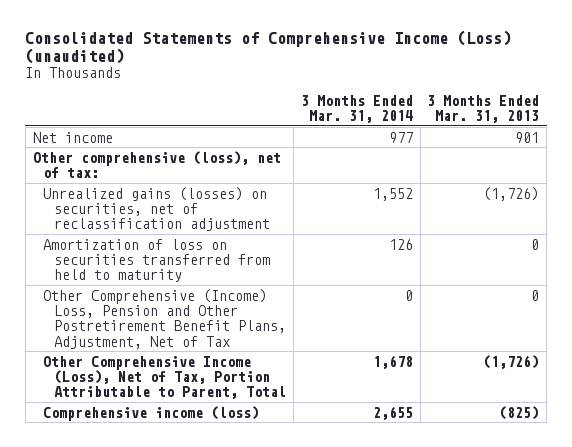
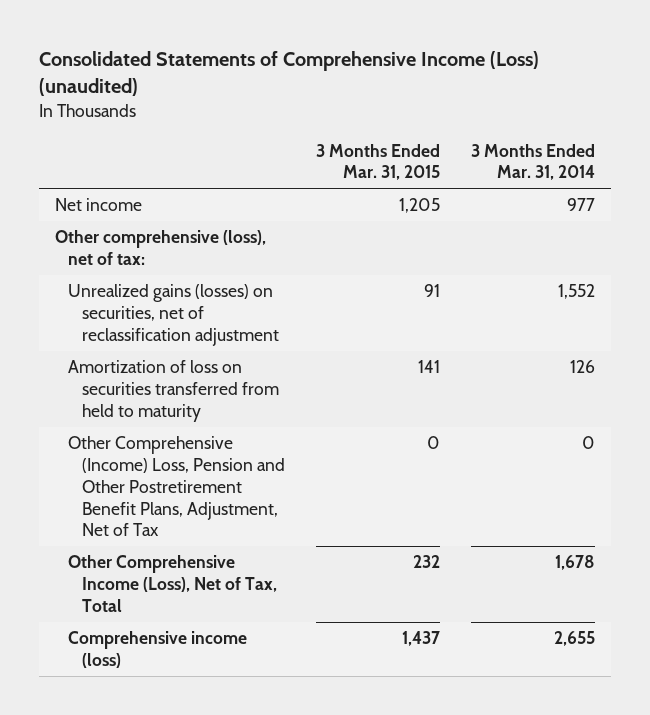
- | 3 Months Ended Mar. 31, 2014 | 3 Months Ended Mar. 31, 2013
+ | 3 Months Ended Mar. 31, 2015 | 3 Months Ended Mar. 31, 2014
- Other Comprehensive Income (Loss), Net of Tax, Portion Attributable to Parent, Total | 1,678 | (1,726)
+ Other Comprehensive Income (Loss), Net of Tax, Total | 232 | 1,678

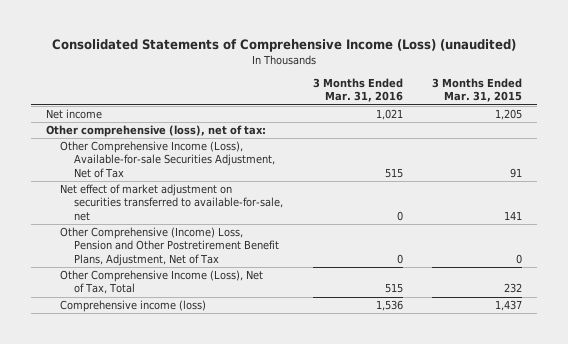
- | 3 Months Ended Mar. 31, 2015 | 3 Months Ended Mar. 31, 2014
+ | 3 Months Ended Mar. 31, 2016 | 3 Months Ended Mar. 31, 2015
- Unrealized gains (losses) on securities, net of reclassification adjustment | 91 | 1,552
- Amortization of loss on securities transferred from held to maturity | 141 | 126
+ Other Comprehensive Income (Loss), Available-for-sale Securities Adjustment, Net of Tax | 515 | 91
+ Net effect of market adjustment on securities transferred to available-for-sale, net | 0 | 141

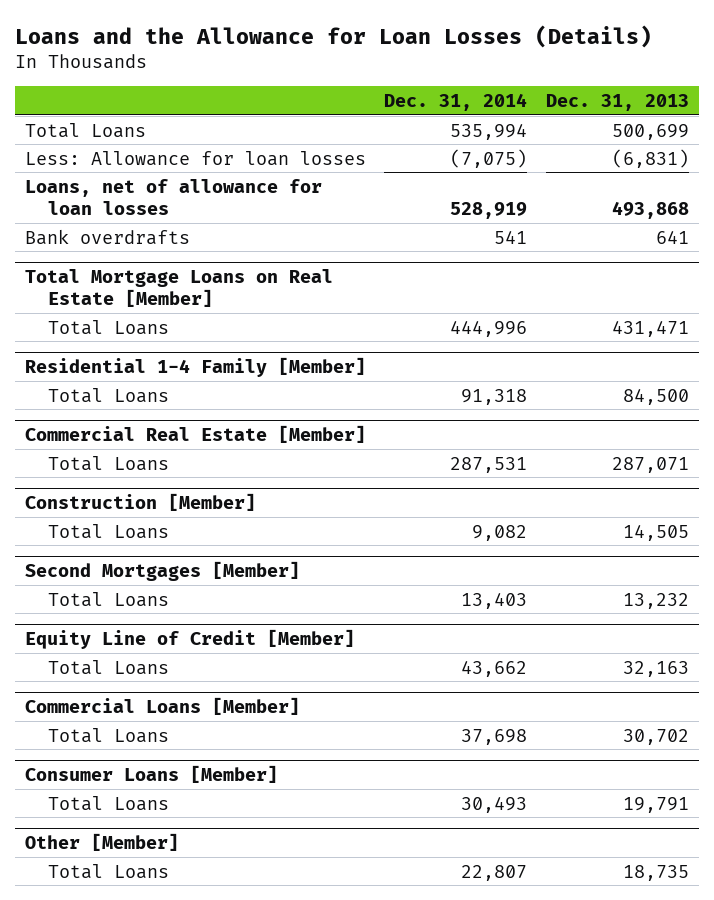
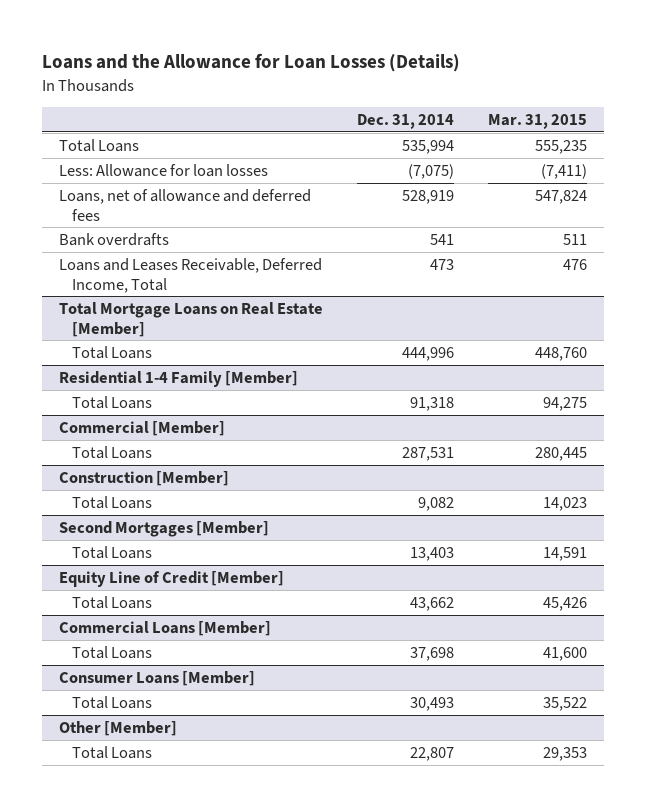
- | Dec. 31, 2014 | Dec. 31, 2013
+ | Dec. 31, 2014 | Mar. 31, 2015
- Loans, net of allowance for loan losses | 528,919 | 493,868
+ Loans, net of allowance and deferred fees | 528,919 | 547,824
+ Loans and Leases Receivable, Deferred Income, Total | 473 | 476
- Commercial Real Estate [Member]
+ Commercial [Member]

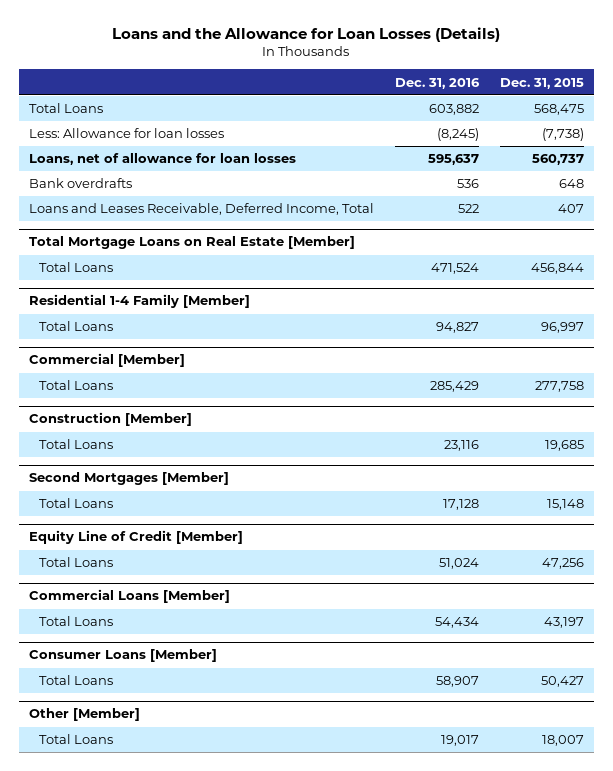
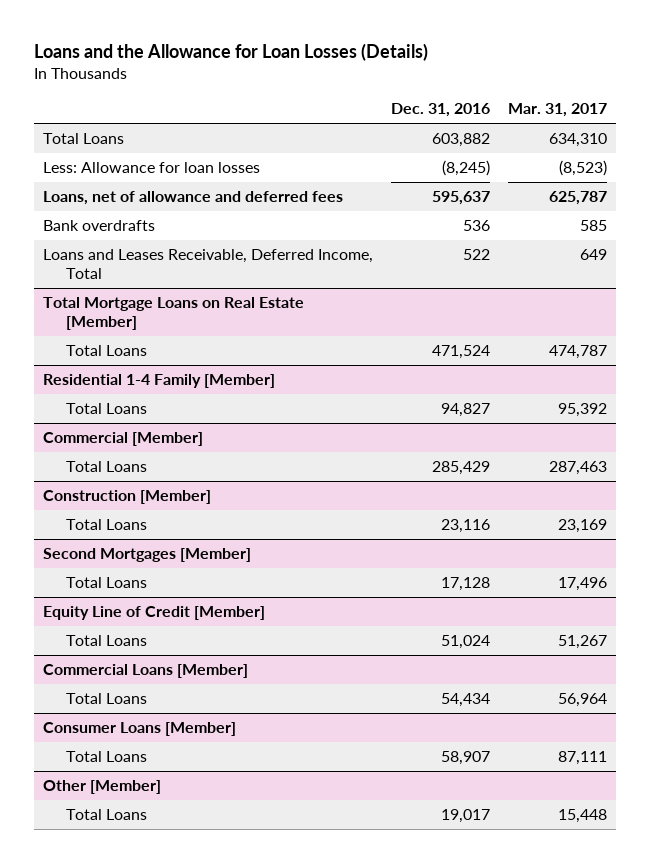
- | Dec. 31, 2016 | Dec. 31, 2015
+ | Dec. 31, 2016 | Mar. 31, 2017
- Loans, net of allowance for loan losses | 595,637 | 560,737
+ Loans, net of allowance and deferred fees | 595,637 | 625,787

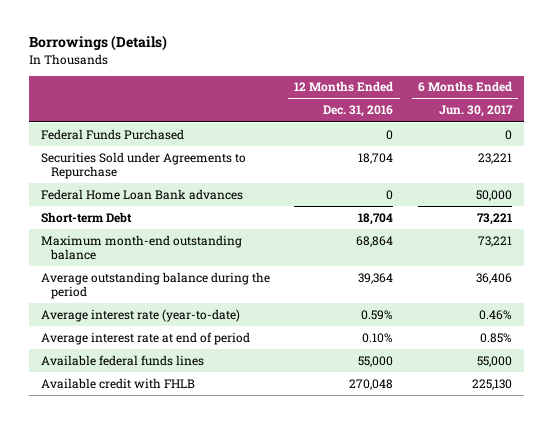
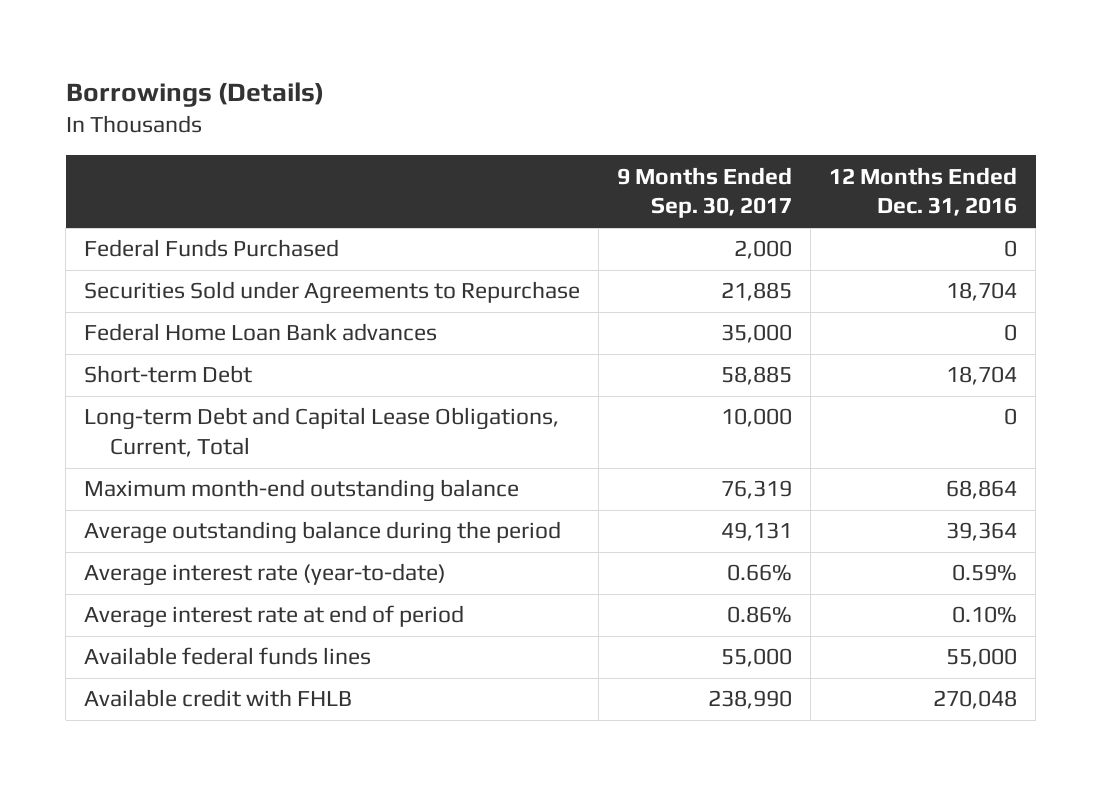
- | 12 Months Ended Dec. 31, 2016 | 6 Months Ended Jun. 30, 2017
+ | 9 Months Ended Sep. 30, 2017 | 12 Months Ended Dec. 31, 2016
+ Long-term Debt and Capital Lease Obligations, Current, Total | 10,000 | 0

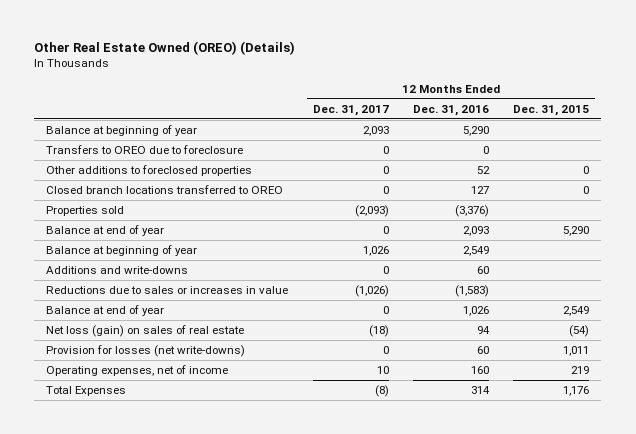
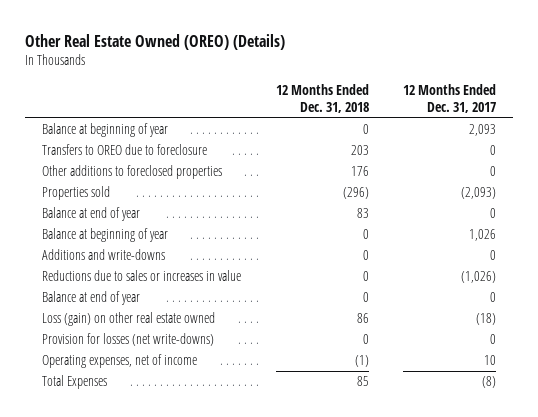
- | 12 Months Ended Dec. 31, 2017 | 12 Months Ended Dec. 31, 2016 | 12 Months Ended Dec. 31, 2015
+ | 12 Months Ended Dec. 31, 2018 | 12 Months Ended Dec. 31, 2017
- Closed branch locations transferred to OREO | 0 | 127 | 0
- Net loss (gain) on sales of real estate | (18) | 94 | (54)
+ Loss (gain) on other real estate owned | 86 | (18)

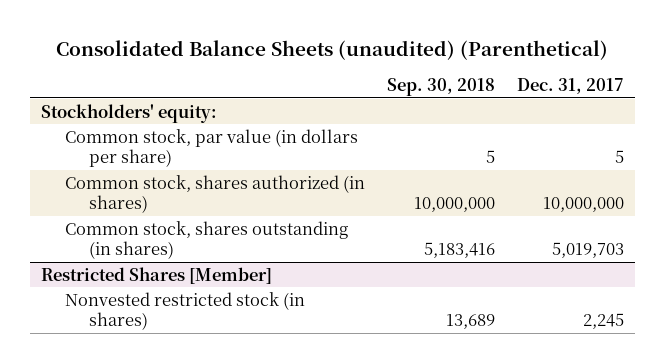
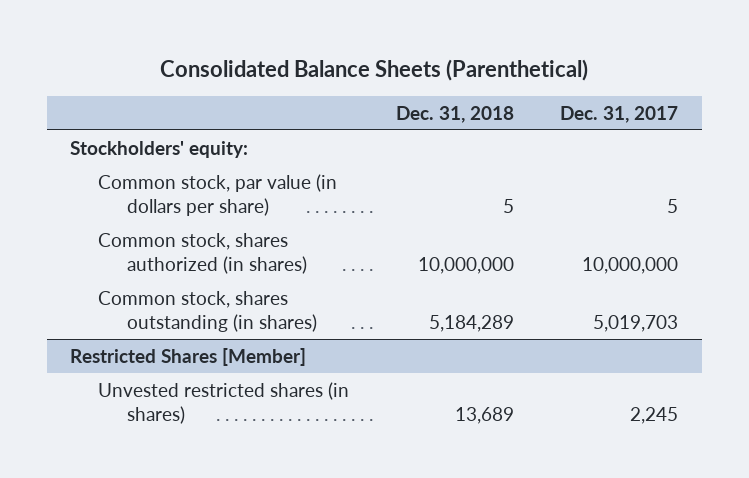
- Consolidated Balance Sheets (unaudited) (Parenthetical)
+ Consolidated Balance Sheets (Parenthetical)
- | Sep. 30, 2018 | Dec. 31, 2017
+ | Dec. 31, 2018 | Dec. 31, 2017
@ Restricted Shares [Member]
- Nonvested restricted stock (in shares) | 13,689 | 2,245
+ Unvested restricted shares (in shares) | 13,689 | 2,245

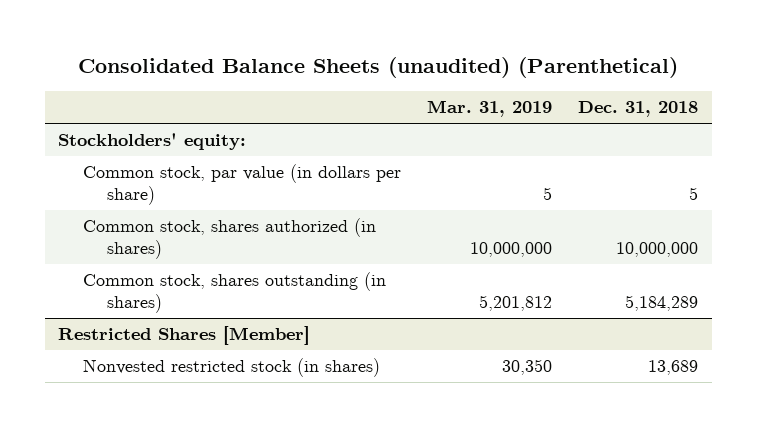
- Consolidated Balance Sheets (Parenthetical)
+ Consolidated Balance Sheets (unaudited) (Parenthetical)
- | Dec. 31, 2018 | Dec. 31, 2017
+ | Mar. 31, 2019 | Dec. 31, 2018
@ Restricted Shares [Member]
- Unvested restricted shares (in shares) | 13,689 | 2,245
+ Nonvested restricted stock (in shares) | 30,350 | 13,689

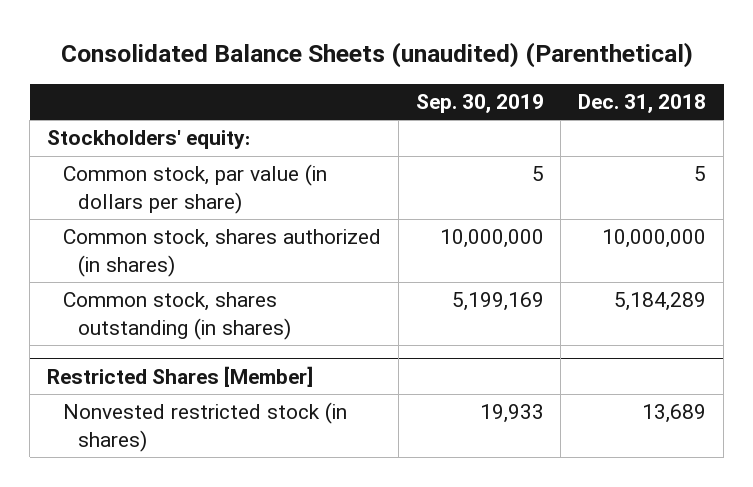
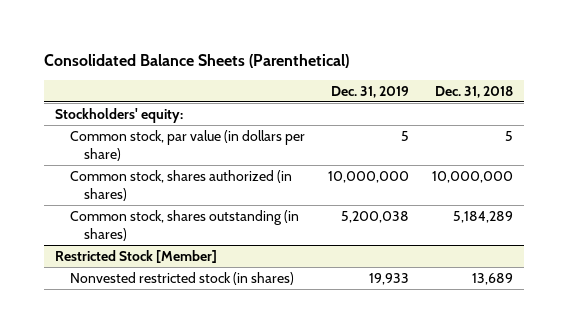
- Consolidated Balance Sheets (unaudited) (Parenthetical)
+ Consolidated Balance Sheets (Parenthetical)
- | Sep. 30, 2019 | Dec. 31, 2018
+ | Dec. 31, 2019 | Dec. 31, 2018
- Restricted Shares [Member]
+ Restricted Stock [Member]

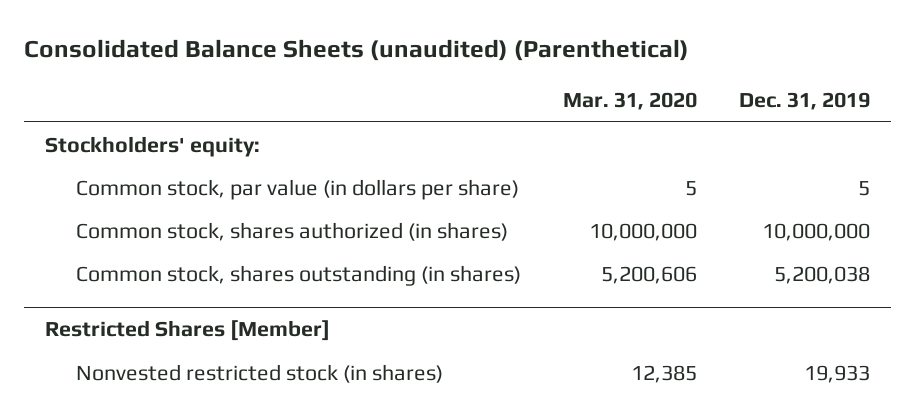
- Consolidated Balance Sheets (Parenthetical)
+ Consolidated Balance Sheets (unaudited) (Parenthetical)
- | Dec. 31, 2019 | Dec. 31, 2018
+ | Mar. 31, 2020 | Dec. 31, 2019
- Restricted Stock [Member]
+ Restricted Shares [Member]

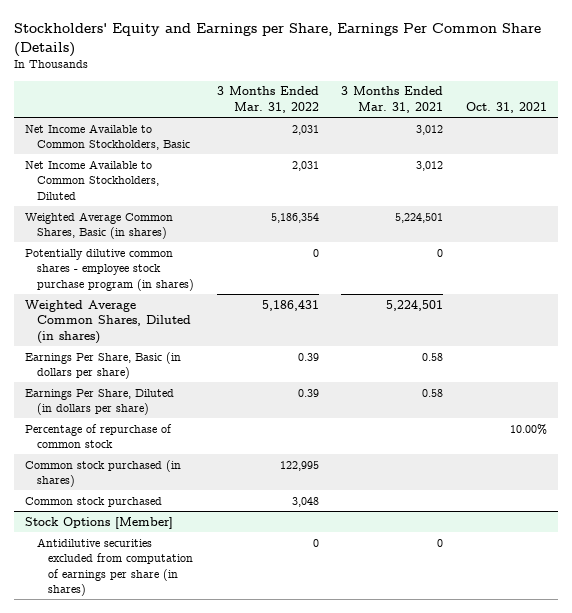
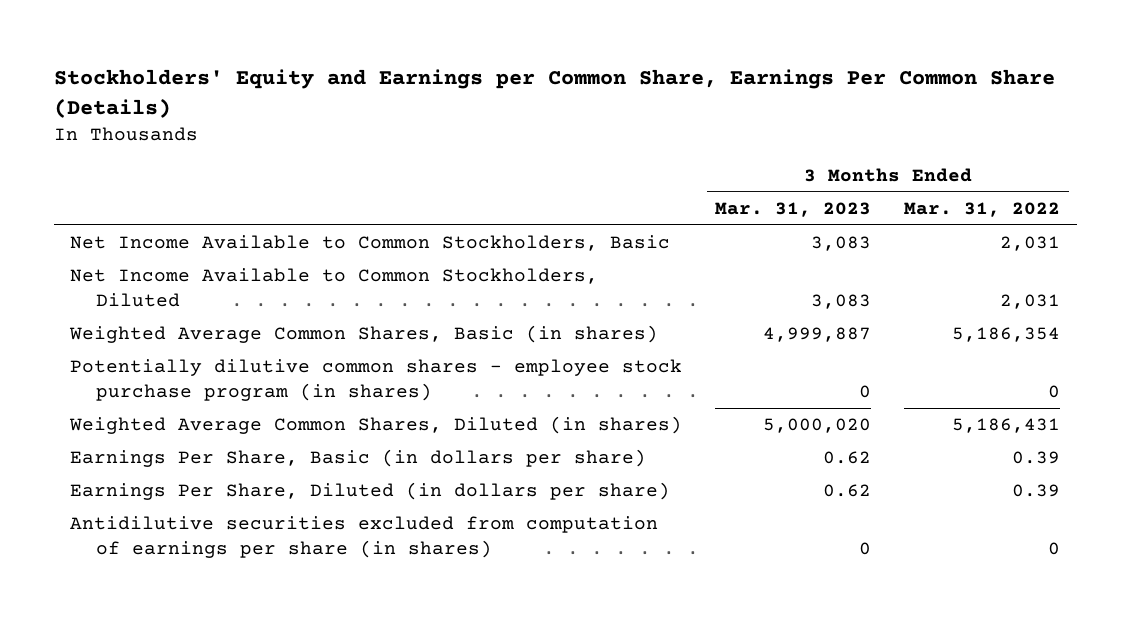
- Stockholders' Equity and Earnings per Share, Earnings Per Common Share (Details)
+ Stockholders' Equity and Earnings per Common Share, Earnings Per Common Share (Details)
- | 3 Months Ended Mar. 31, 2022 | 3 Months Ended Mar. 31, 2021 | Oct. 31, 2021
+ | 3 Months Ended Mar. 31, 2023 | 3 Months Ended Mar. 31, 2022
- Percentage of repurchase of common stock | | | 10.00%
- Common stock purchased (in shares) | 122,995 | |
- Common stock purchased | 3,048 | |
- Stock Options [Member]

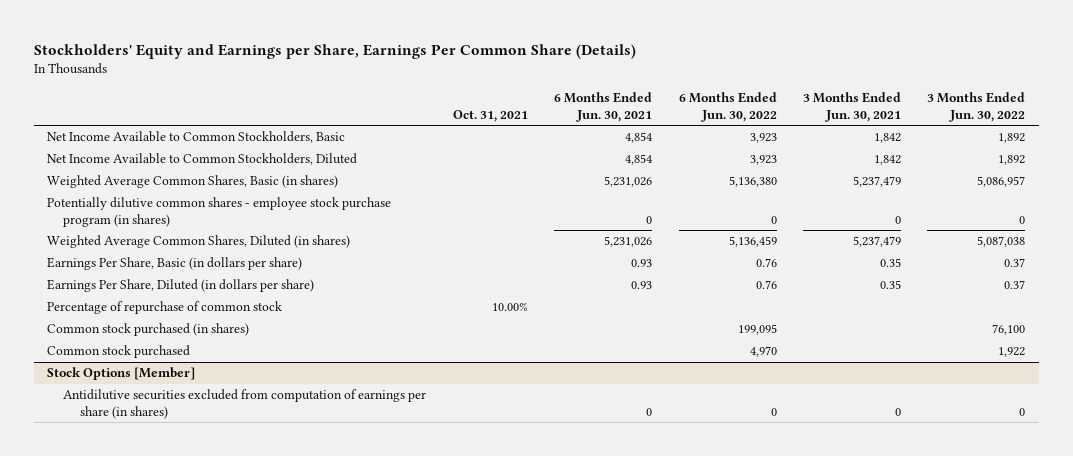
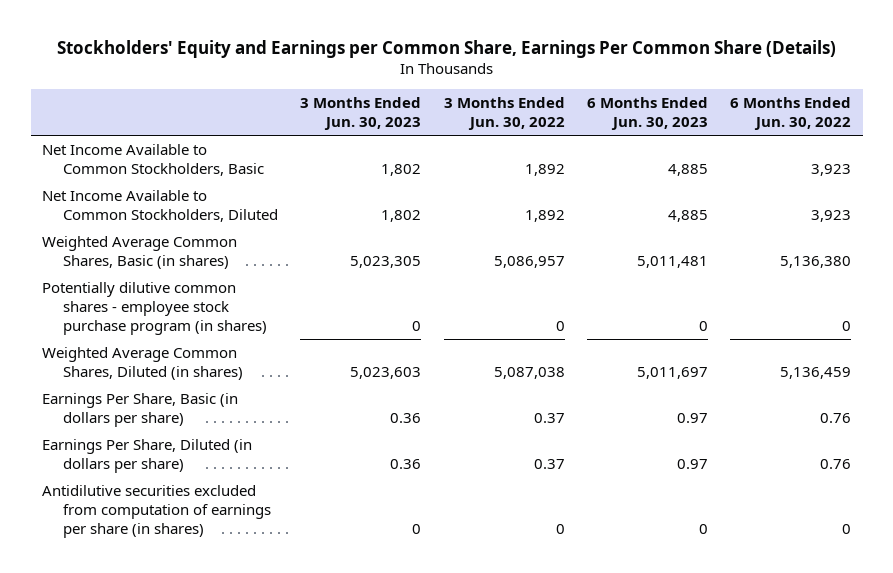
- Stockholders' Equity and Earnings per Share, Earnings Per Common Share (Details)
+ Stockholders' Equity and Earnings per Common Share, Earnings Per Common Share (Details)
- | Oct. 31, 2021 | 6 Months Ended Jun. 30, 2021 | 6 Months Ended Jun. 30, 2022 | 3 Months Ended Jun. 30, 2021 | 3 Months Ended Jun. 30, 2022
+ | 3 Months Ended Jun. 30, 2023 | 3 Months Ended Jun. 30, 2022 | 6 Months Ended Jun. 30, 2023 | 6 Months Ended Jun. 30, 2022
- Percentage of repurchase of common stock | 10.00% | | | |
- Common stock purchased (in shares) | | | 199,095 | | 76,100
- Common stock purchased | | | 4,970 | | 1,922
- Stock Options [Member]

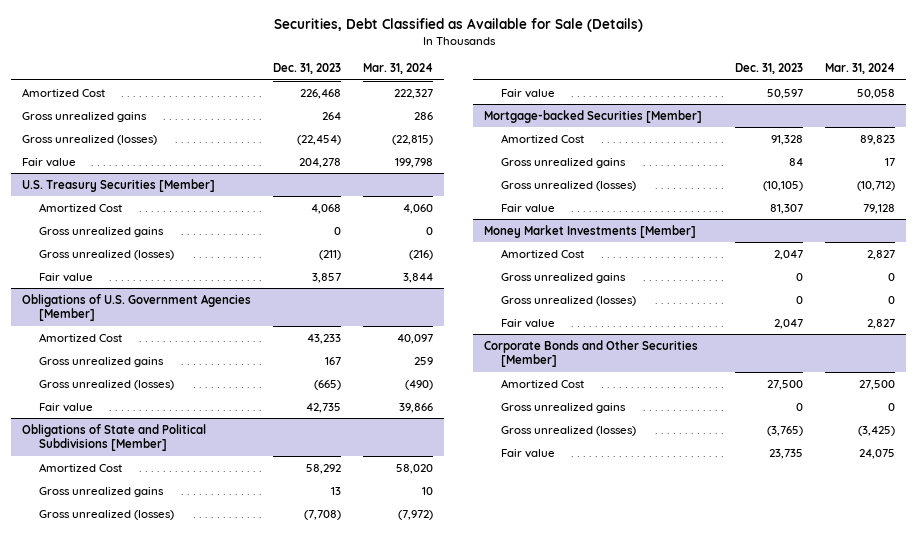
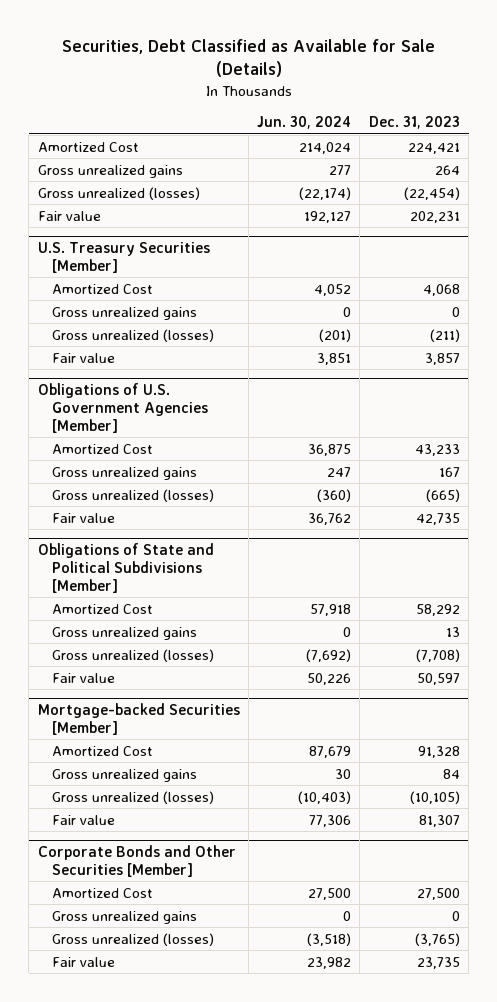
- | Dec. 31, 2023 | Mar. 31, 2024
+ | Jun. 30, 2024 | Dec. 31, 2023
- Amortized Cost | 226,468 | 222,327
+ Amortized Cost | 214,024 | 224,421
- Fair value | 204,278 | 199,798
+ Fair value | 192,127 | 202,231
- Money Market Investments [Member]
- Amortized Cost | 2,047 | 2,827
- Gross unrealized gains | 0 | 0
- Gross unrealized (losses) | 0 | 0
- Fair value | 2,047 | 2,827

